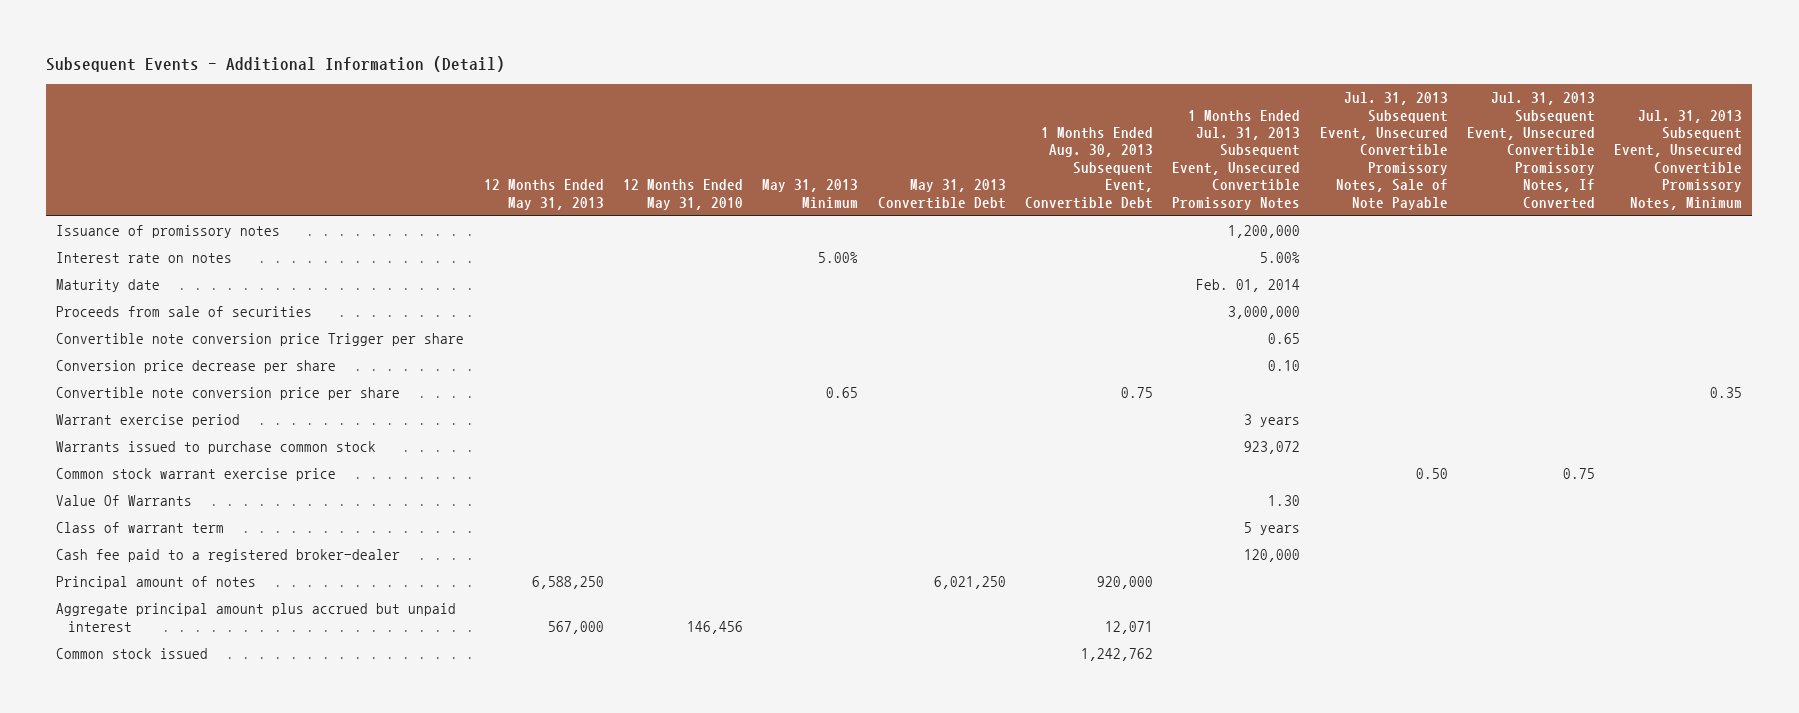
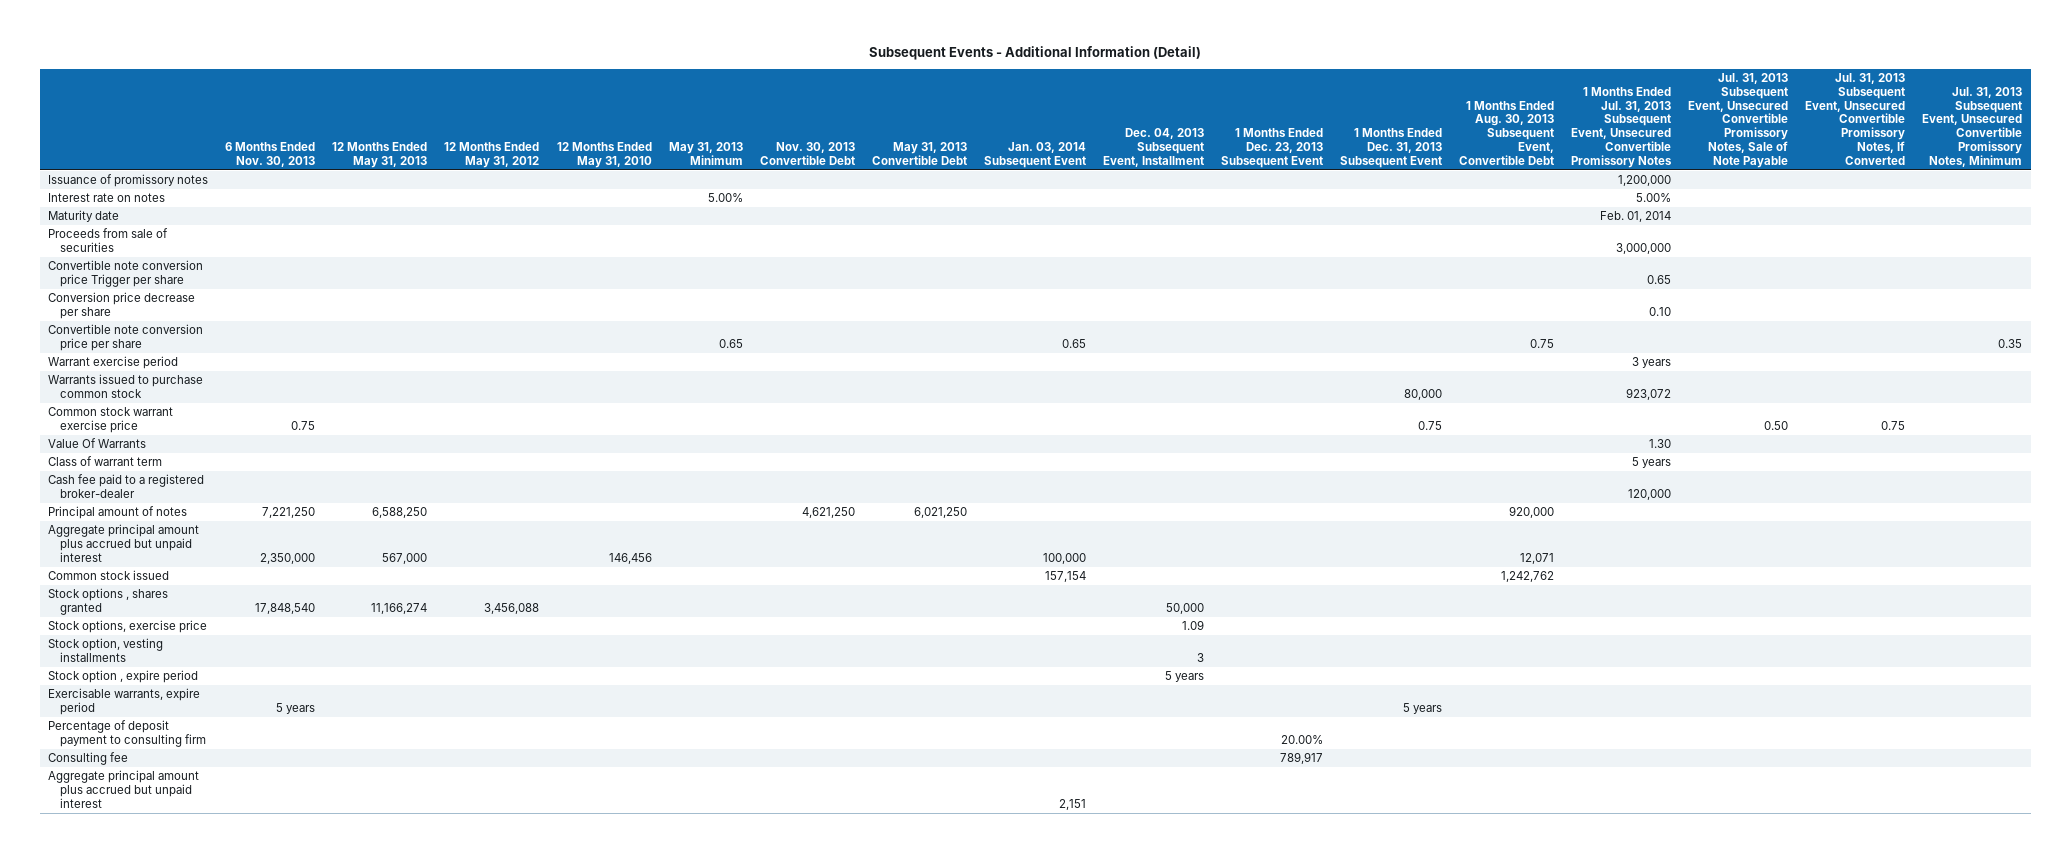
- | 12 Months Ended May 31, 2013 | 12 Months Ended May 31, 2010 | May 31, 2013 Minimum | May 31, 2013 Convertible Debt | 1 Months Ended Aug. 30, 2013 Subsequent Event, Convertible Debt | 1 Months Ended Jul. 31, 2013 Subsequent Event, Unsecured Convertible Promissory Notes | Jul. 31, 2013 Subsequent Event, Unsecured Convertible Promissory Notes, Sale of Note Payable | Jul. 31, 2013 Subsequent Event, Unsecured Convertible Promissory Notes, If Converted | Jul. 31, 2013 Subsequent Event, Unsecured Convertible Promissory Notes, Minimum
+ | 6 Months Ended Nov. 30, 2013 | 12 Months Ended May 31, 2013 | 12 Months Ended May 31, 2012 | 12 Months Ended May 31, 2010 | May 31, 2013 Minimum | Nov. 30, 2013 Convertible Debt | May 31, 2013 Convertible Debt | Jan. 03, 2014 Subsequent Event | Dec. 04, 2013 Subsequent Event, Installment | 1 Months Ended Dec. 23, 2013 Subsequent Event | 1 Months Ended Dec. 31, 2013 Subsequent Event | 1 Months Ended Aug. 30, 2013 Subsequent Event, Convertible Debt | 1 Months Ended Jul. 31, 2013 Subsequent Event, Unsecured Convertible Promissory Notes | Jul. 31, 2013 Subsequent Event, Unsecured Convertible Promissory Notes, Sale of Note Payable | Jul. 31, 2013 Subsequent Event, Unsecured Convertible Promissory Notes, If Converted | Jul. 31, 2013 Subsequent Event, Unsecured Convertible Promissory Notes, Minimum
+ Stock options , shares granted | 17,848,540 | 11,166,274 | 3,456,088 | | | | | | 50,000 | | | | | | |
+ Stock options, exercise price | | | | | | | | | 1.09 | | | | | | |
+ Stock option, vesting installments | | | | | | | | | 3 | | | | | | |
+ Stock option , expire period | | | | | | | | | 5 years | | | | | | |
+ Exercisable warrants, expire period | 5 years | | | | | | | | | | 5 years | | | | |
+ Percentage of deposit payment to consulting firm | | | | | | | | | | 20.00% | | | | | |
+ Consulting fee | | | | | | | | | | 789,917 | | | | | |
+ Aggregate principal amount plus accrued but unpaid interest | | | | | | | | 2,151 | | | | | | | |

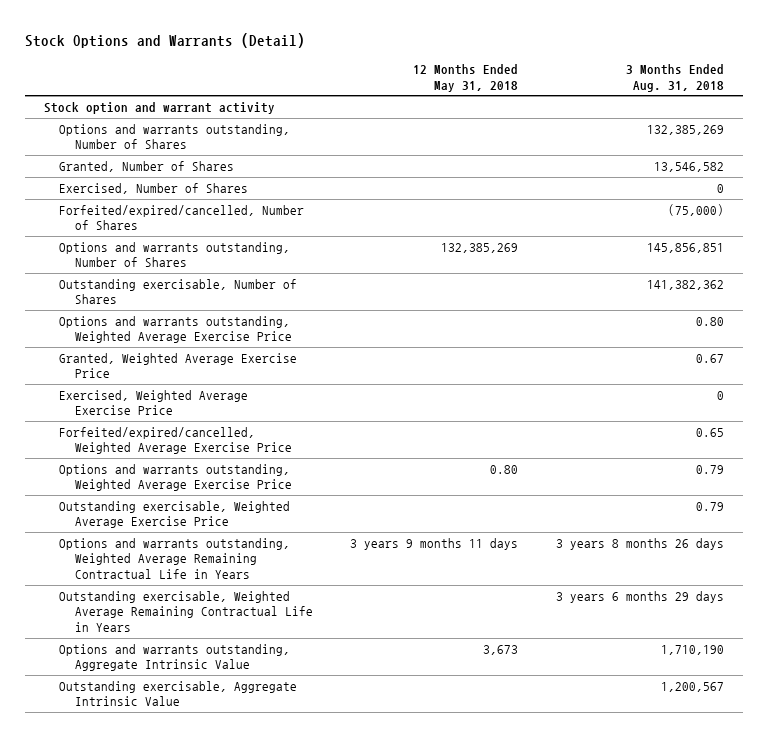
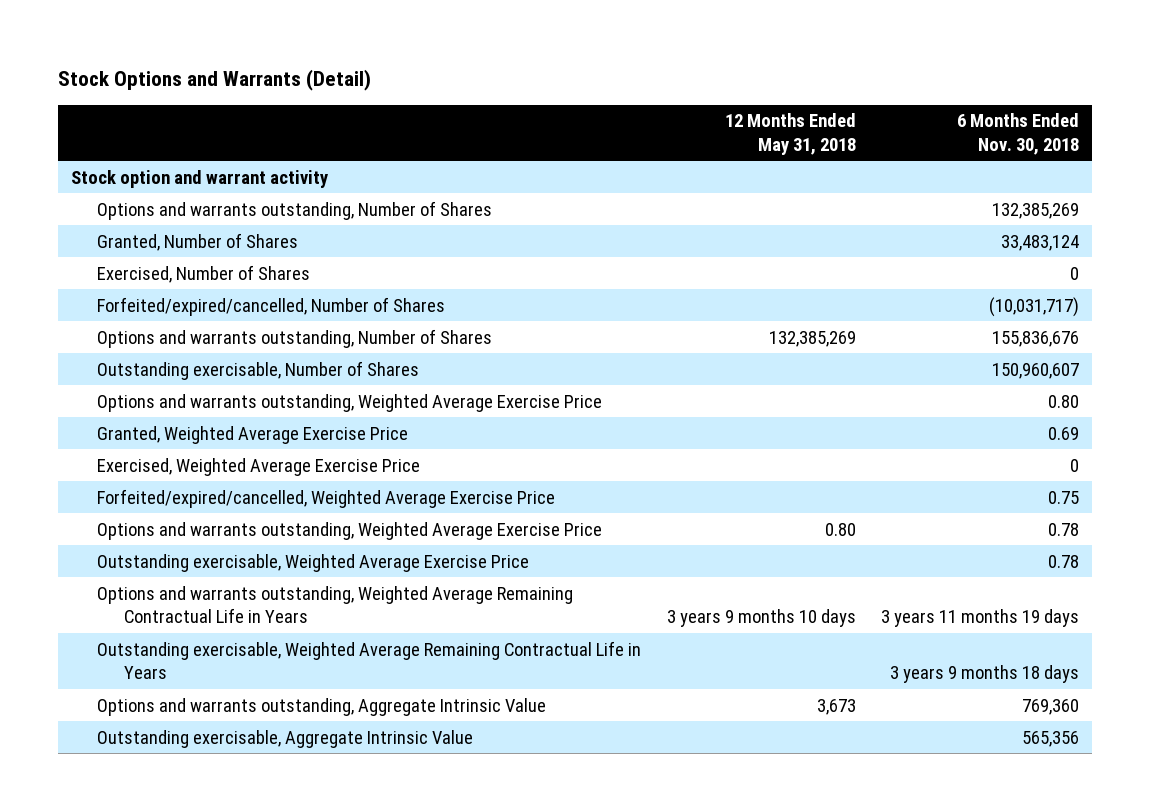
- | 12 Months Ended May 31, 2018 | 3 Months Ended Aug. 31, 2018
+ | 12 Months Ended May 31, 2018 | 6 Months Ended Nov. 30, 2018
- Options and warrants outstanding, Weighted Average Remaining Contractual Life in Years | 3 years 9 months 11 days | 3 years 8 months 26 days
+ Options and warrants outstanding, Weighted Average Remaining Contractual Life in Years | 3 years 9 months 10 days | 3 years 11 months 19 days

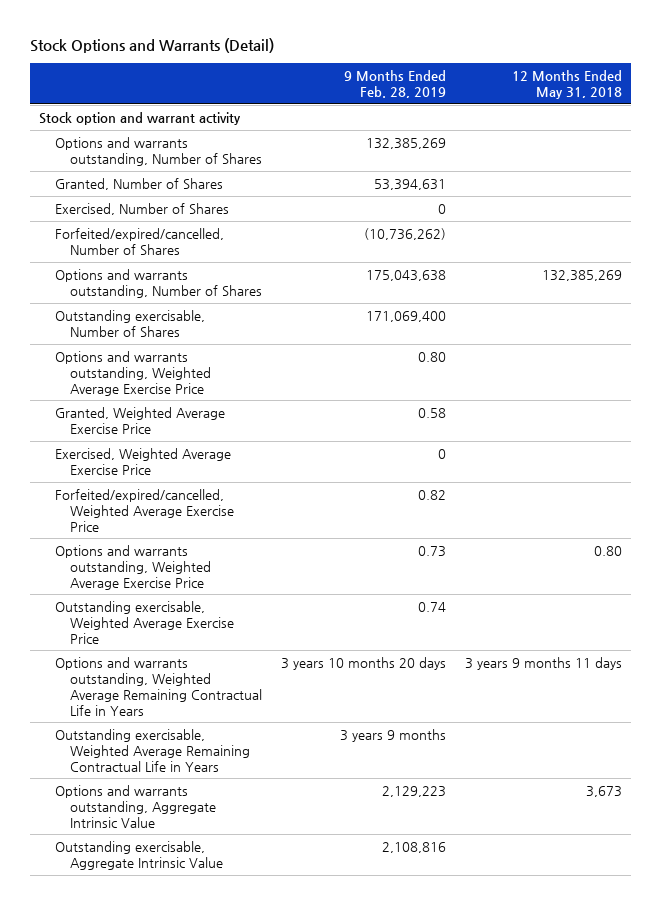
- | 12 Months Ended May 31, 2018 | 6 Months Ended Nov. 30, 2018
+ | 9 Months Ended Feb. 28, 2019 | 12 Months Ended May 31, 2018
- Options and warrants outstanding, Weighted Average Remaining Contractual Life in Years | 3 years 9 months 10 days | 3 years 11 months 19 days
+ Options and warrants outstanding, Weighted Average Remaining Contractual Life in Years | 3 years 10 months 20 days | 3 years 9 months 11 days

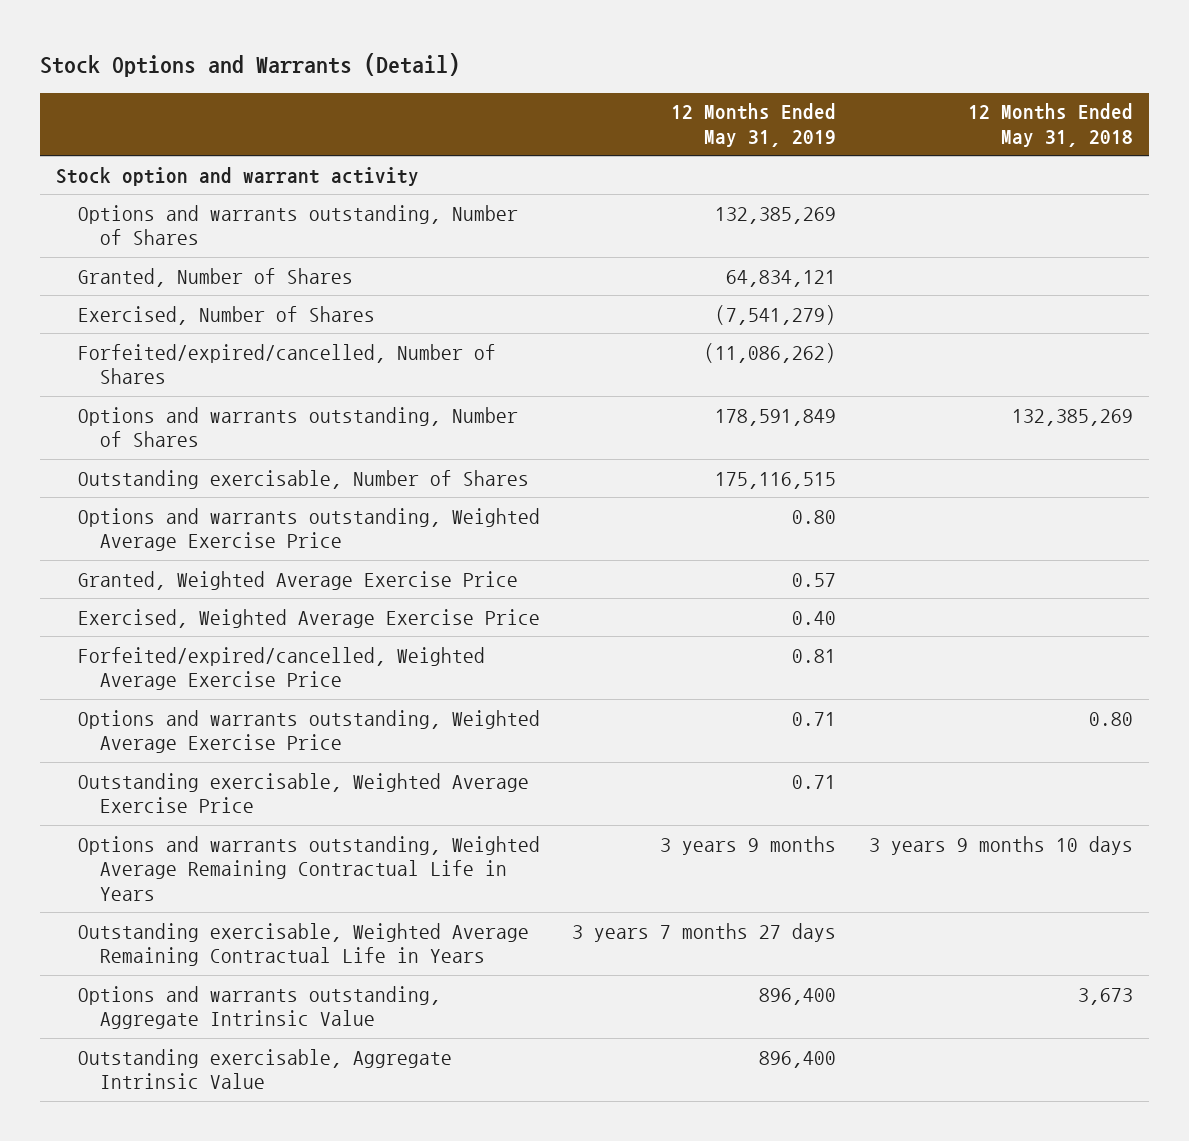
- | 9 Months Ended Feb. 28, 2019 | 12 Months Ended May 31, 2018
+ | 12 Months Ended May 31, 2019 | 12 Months Ended May 31, 2018
- Options and warrants outstanding, Weighted Average Remaining Contractual Life in Years | 3 years 10 months 20 days | 3 years 9 months 11 days
+ Options and warrants outstanding, Weighted Average Remaining Contractual Life in Years | 3 years 9 months | 3 years 9 months 10 days

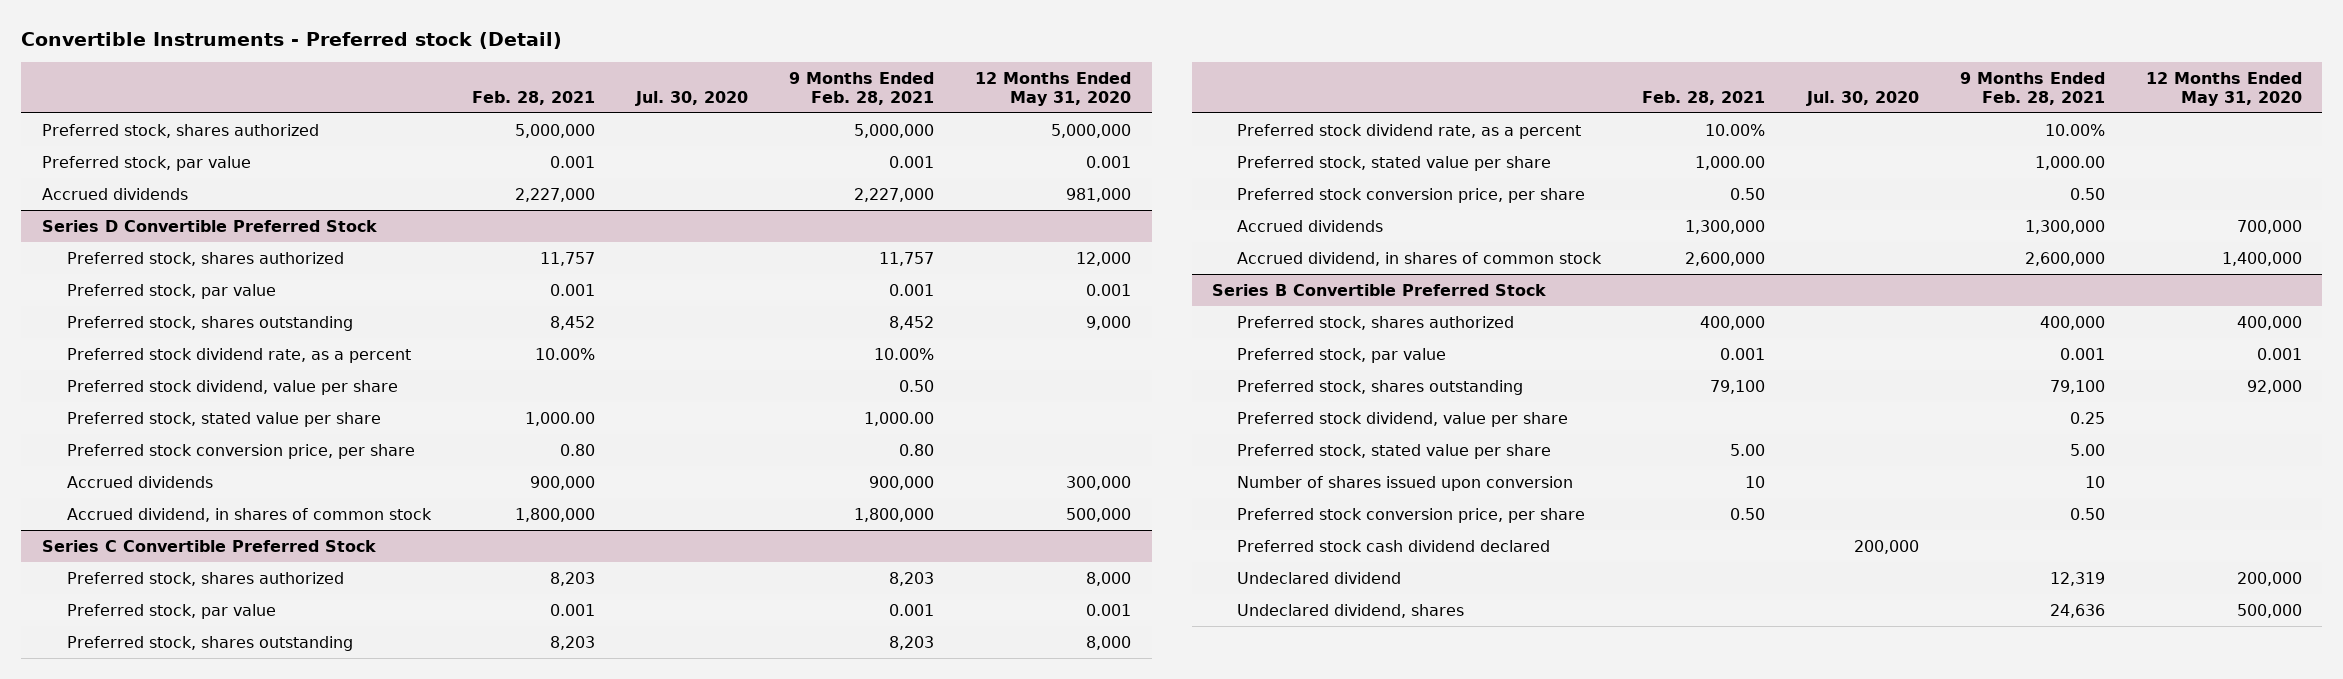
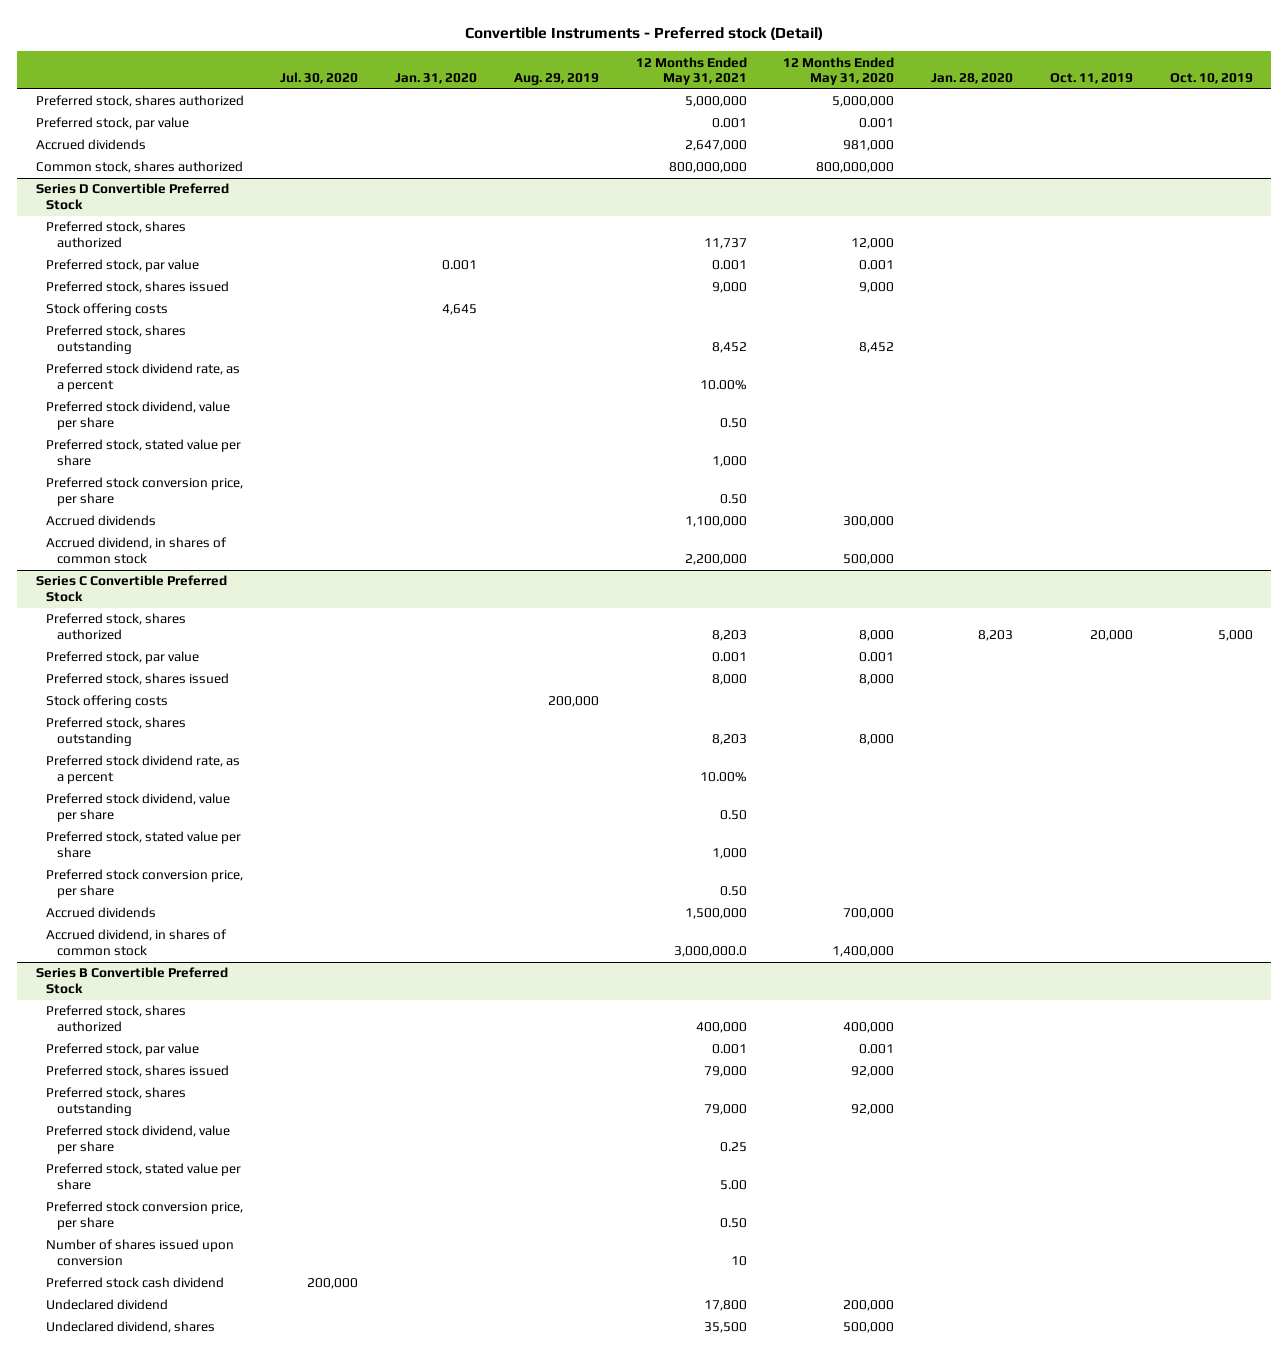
- | Feb. 28, 2021 | Jul. 30, 2020 | 9 Months Ended Feb. 28, 2021 | 12 Months Ended May 31, 2020
+ | Jul. 30, 2020 | Jan. 31, 2020 | Aug. 29, 2019 | 12 Months Ended May 31, 2021 | 12 Months Ended May 31, 2020 | Jan. 28, 2020 | Oct. 11, 2019 | Oct. 10, 2019
+ Common stock, shares authorized | | | | 800,000,000 | 800,000,000 | | |
@ Series D Convertible Preferred Stock
- Preferred stock, shares outstanding | 8,452 | | 8,452 | 9,000
+ Preferred stock, shares issued | | | | 9,000 | 9,000 | | |
+ Stock offering costs | | 4,645 | | | | | |
+ Preferred stock, shares outstanding | | | | 8,452 | 8,452 | | |
@ Series C Convertible Preferred Stock
+ Preferred stock, shares issued | | | | 8,000 | 8,000 | | |
+ Stock offering costs | | | 200,000 | | | | |
+ Preferred stock dividend, value per share | | | | 0.50 | | | |
@ Series B Convertible Preferred Stock
+ Preferred stock, shares issued | | | | 79,000 | 92,000 | | |
- Preferred stock cash dividend declared | | 200,000 | |
moved down: Number of shares issued upon conversion | | | | 10 | | | |
+ Preferred stock cash dividend | 200,000 | | | | | | |

